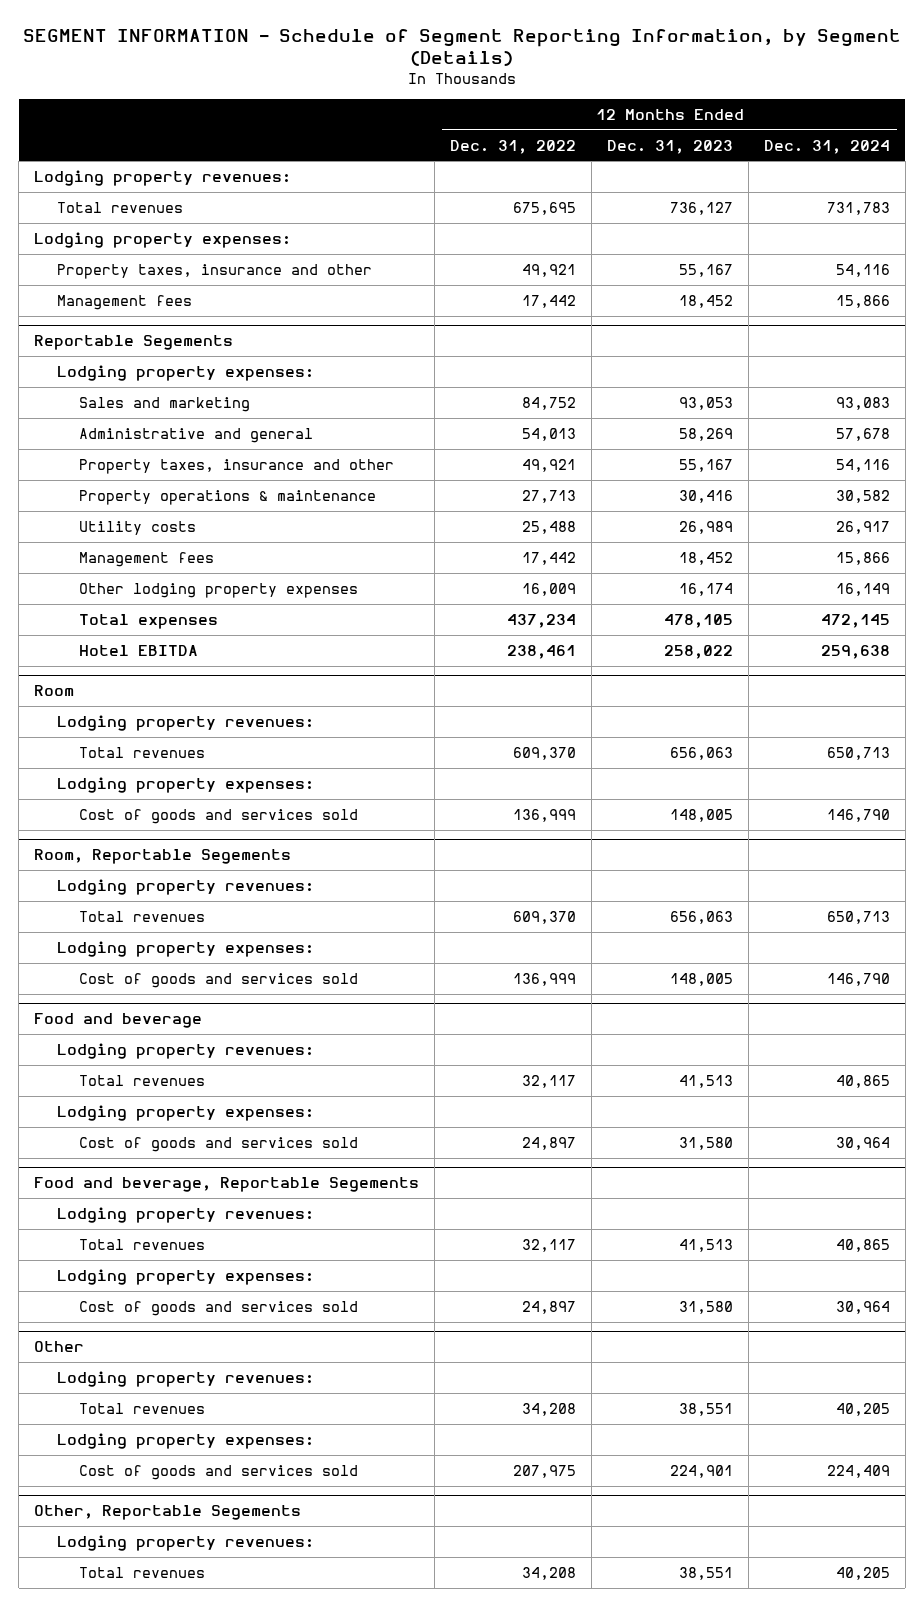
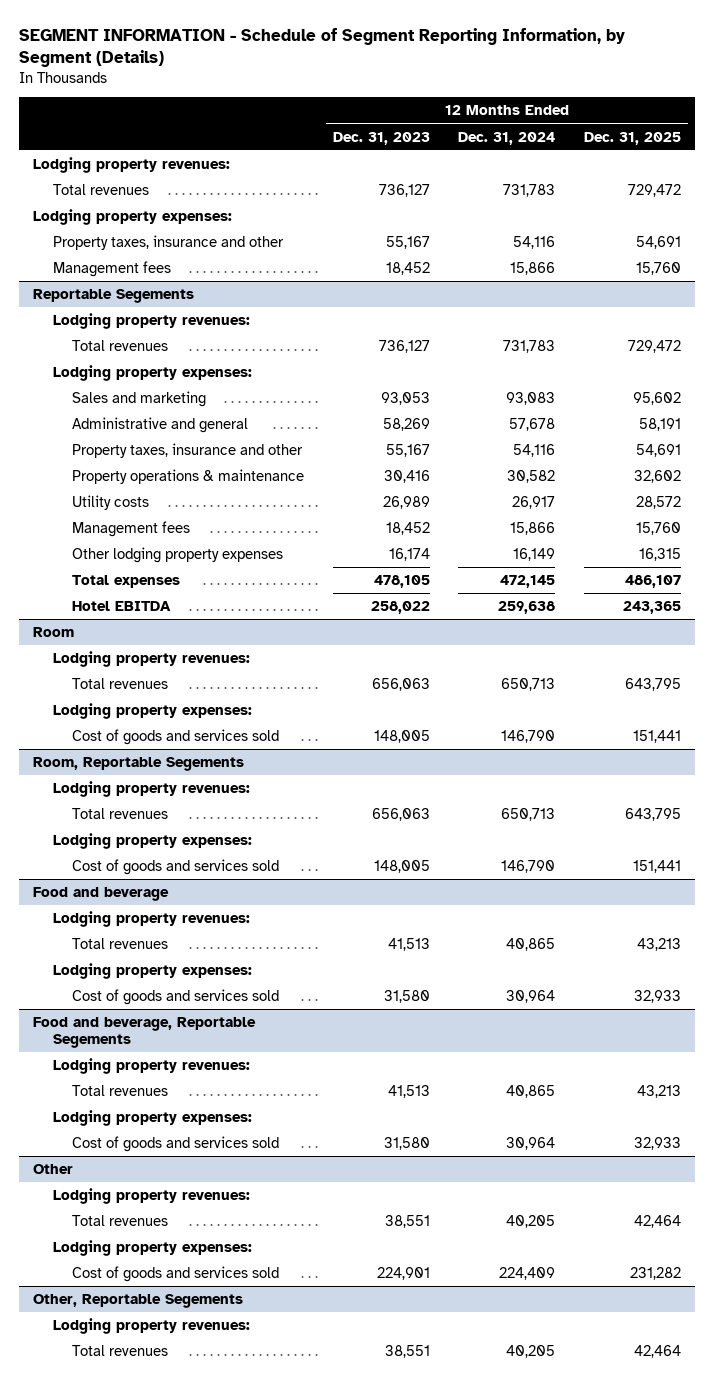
- | 12 Months Ended Dec. 31, 2022 | 12 Months Ended Dec. 31, 2023 | 12 Months Ended Dec. 31, 2024
+ | 12 Months Ended Dec. 31, 2023 | 12 Months Ended Dec. 31, 2024 | 12 Months Ended Dec. 31, 2025
@ Reportable Segements
+ Lodging property revenues:
+ Total revenues | 736,127 | 731,783 | 729,472

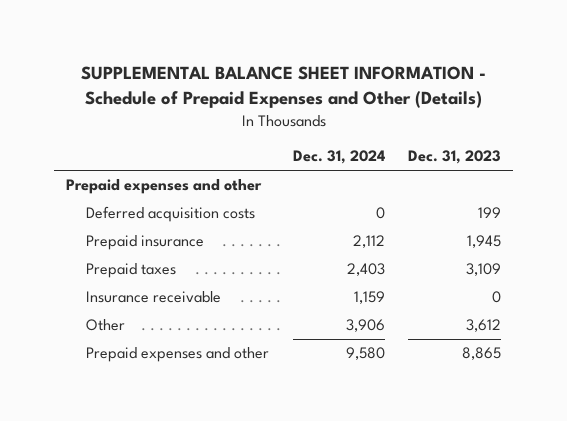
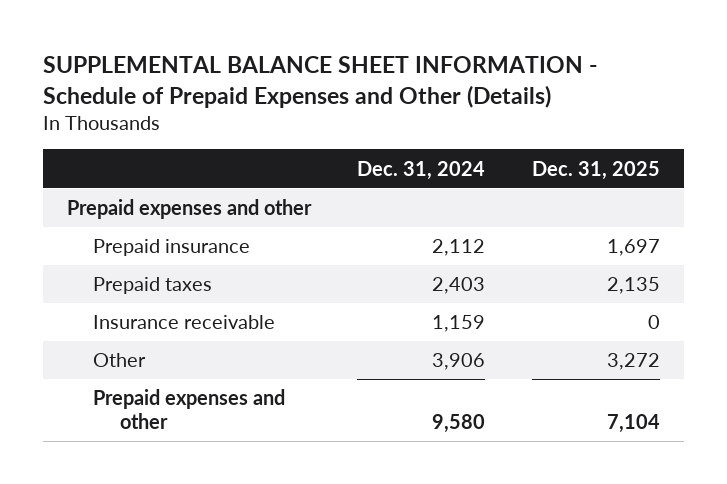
- | Dec. 31, 2024 | Dec. 31, 2023
+ | Dec. 31, 2024 | Dec. 31, 2025
- Deferred acquisition costs | 0 | 199

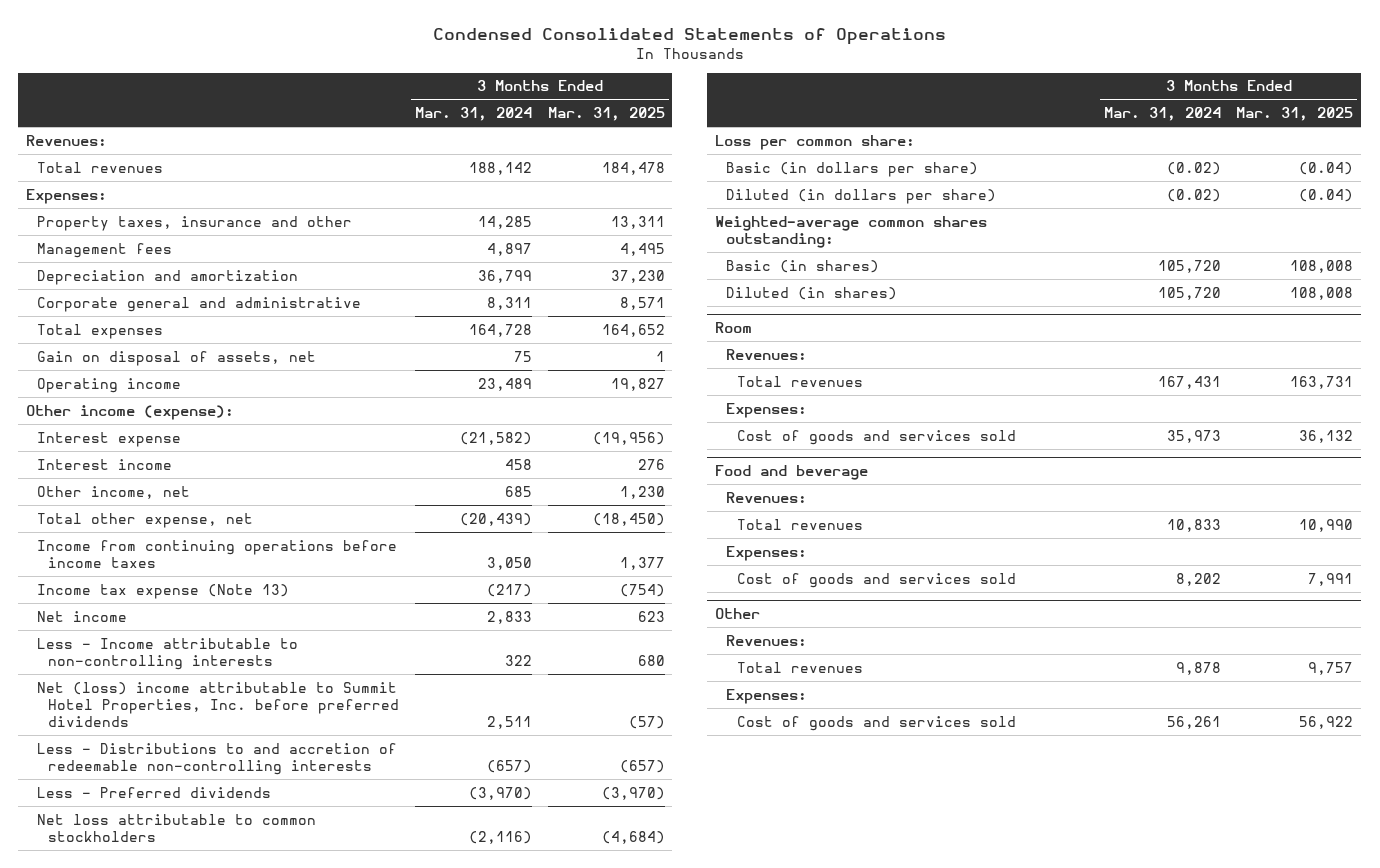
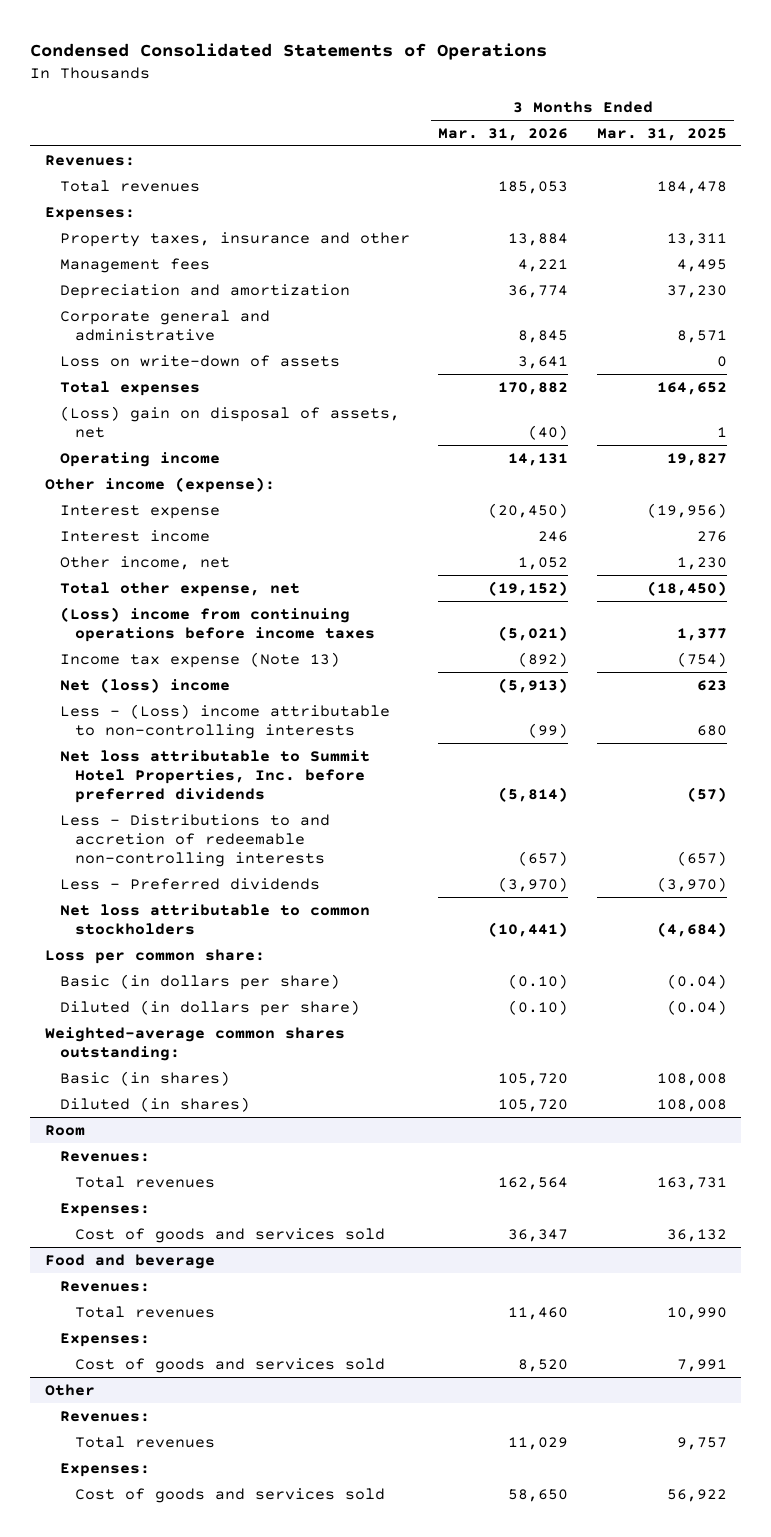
- | 3 Months Ended Mar. 31, 2024 | 3 Months Ended Mar. 31, 2025
+ | 3 Months Ended Mar. 31, 2026 | 3 Months Ended Mar. 31, 2025
+ Loss on write-down of assets | 3,641 | 0
- Gain on disposal of assets, net | 75 | 1
+ (Loss) gain on disposal of assets, net | (40) | 1
- Income from continuing operations before income taxes | 3,050 | 1,377
+ (Loss) income from continuing operations before income taxes | (5,021) | 1,377
- Net income | 2,833 | 623
- Less - Income attributable to non-controlling interests | 322 | 680
- Net (loss) income attributable to Summit Hotel Properties, Inc. before preferred dividends | 2,511 | (57)
+ Net (loss) income | (5,913) | 623
+ Less - (Loss) income attributable to non-controlling interests | (99) | 680
+ Net loss attributable to Summit Hotel Properties, Inc. before preferred dividends | (5,814) | (57)

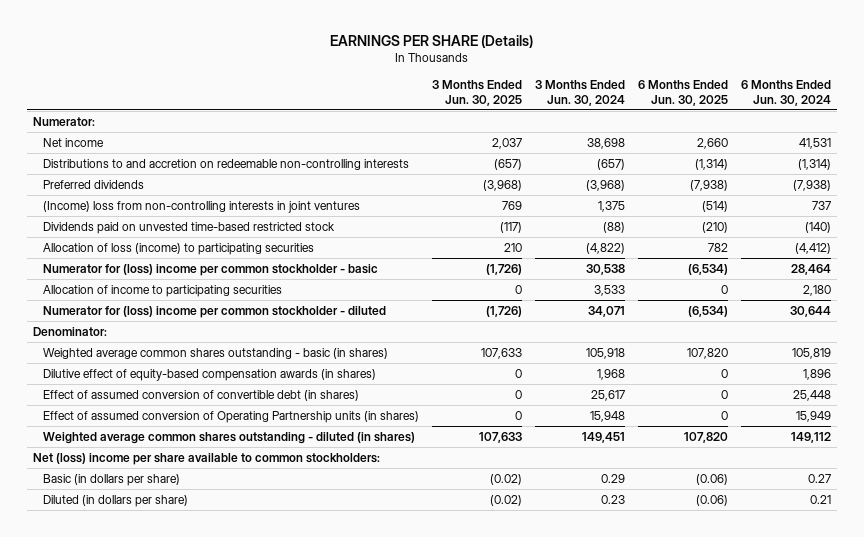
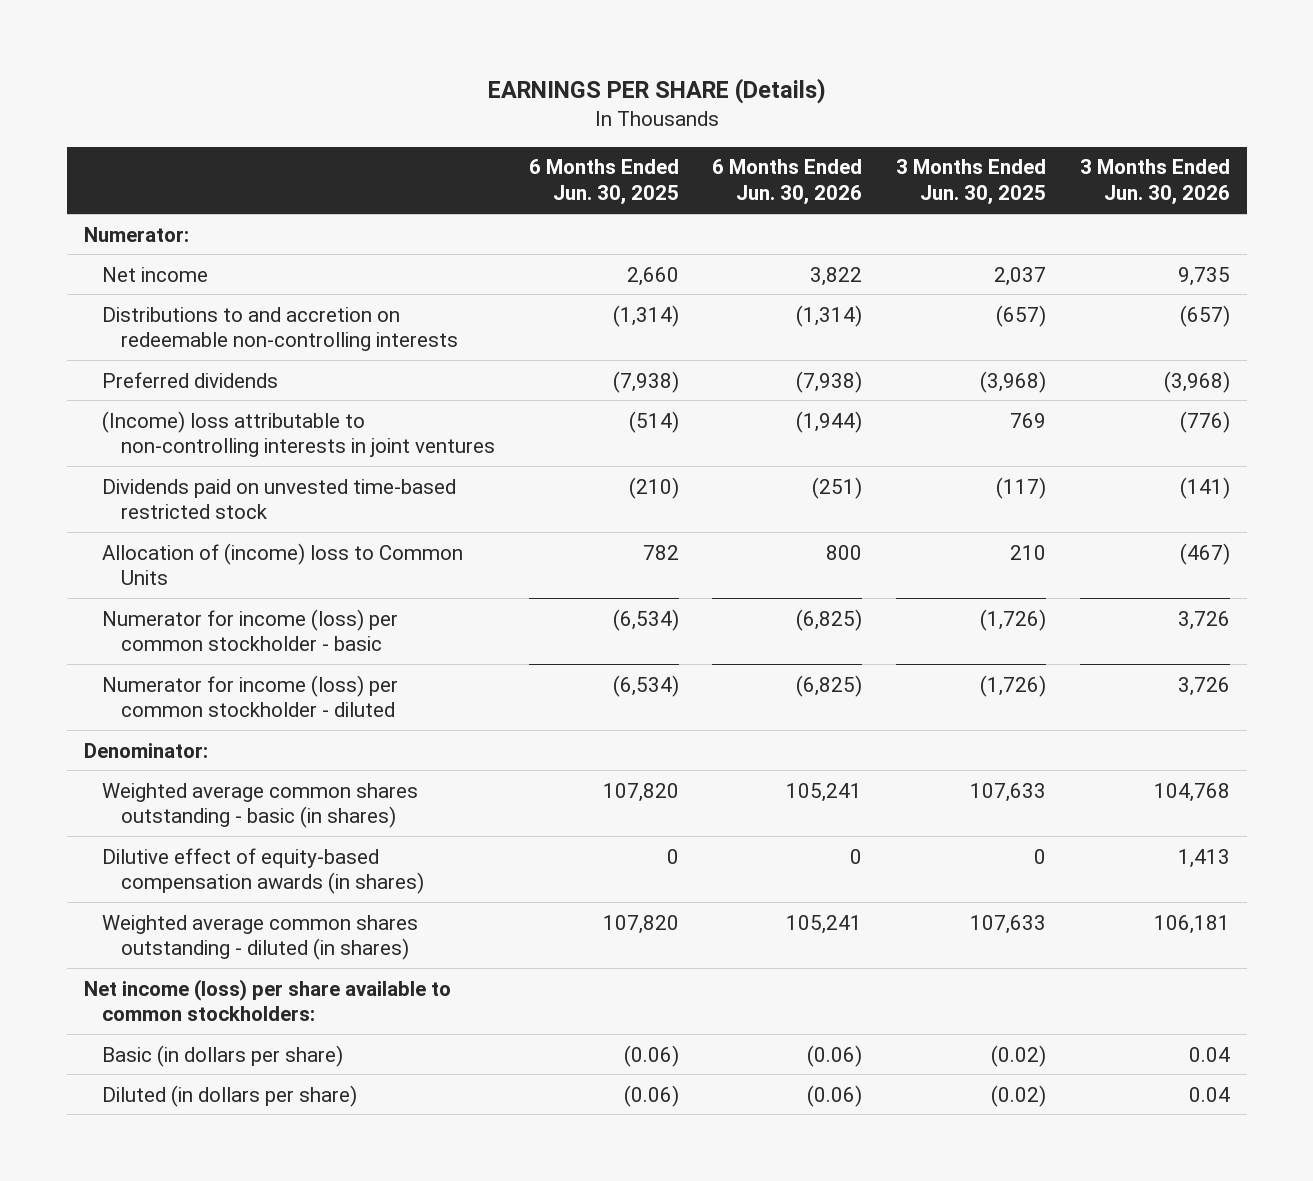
- | 3 Months Ended Jun. 30, 2025 | 3 Months Ended Jun. 30, 2024 | 6 Months Ended Jun. 30, 2025 | 6 Months Ended Jun. 30, 2024
+ | 6 Months Ended Jun. 30, 2025 | 6 Months Ended Jun. 30, 2026 | 3 Months Ended Jun. 30, 2025 | 3 Months Ended Jun. 30, 2026
- (Income) loss from non-controlling interests in joint ventures | 769 | 1,375 | (514) | 737
+ (Income) loss attributable to non-controlling interests in joint ventures | (514) | (1,944) | 769 | (776)
- Allocation of loss (income) to participating securities | 210 | (4,822) | 782 | (4,412)
- Numerator for (loss) income per common stockholder - basic | (1,726) | 30,538 | (6,534) | 28,464
- Allocation of income to participating securities | 0 | 3,533 | 0 | 2,180
- Numerator for (loss) income per common stockholder - diluted | (1,726) | 34,071 | (6,534) | 30,644
+ Allocation of (income) loss to Common Units | 782 | 800 | 210 | (467)
+ Numerator for income (loss) per common stockholder - basic | (6,534) | (6,825) | (1,726) | 3,726
+ Numerator for income (loss) per common stockholder - diluted | (6,534) | (6,825) | (1,726) | 3,726
- Effect of assumed conversion of convertible debt (in shares) | 0 | 25,617 | 0 | 25,448
- Effect of assumed conversion of Operating Partnership units (in shares) | 0 | 15,948 | 0 | 15,949
- Net (loss) income per share available to common stockholders:
+ Net income (loss) per share available to common stockholders:

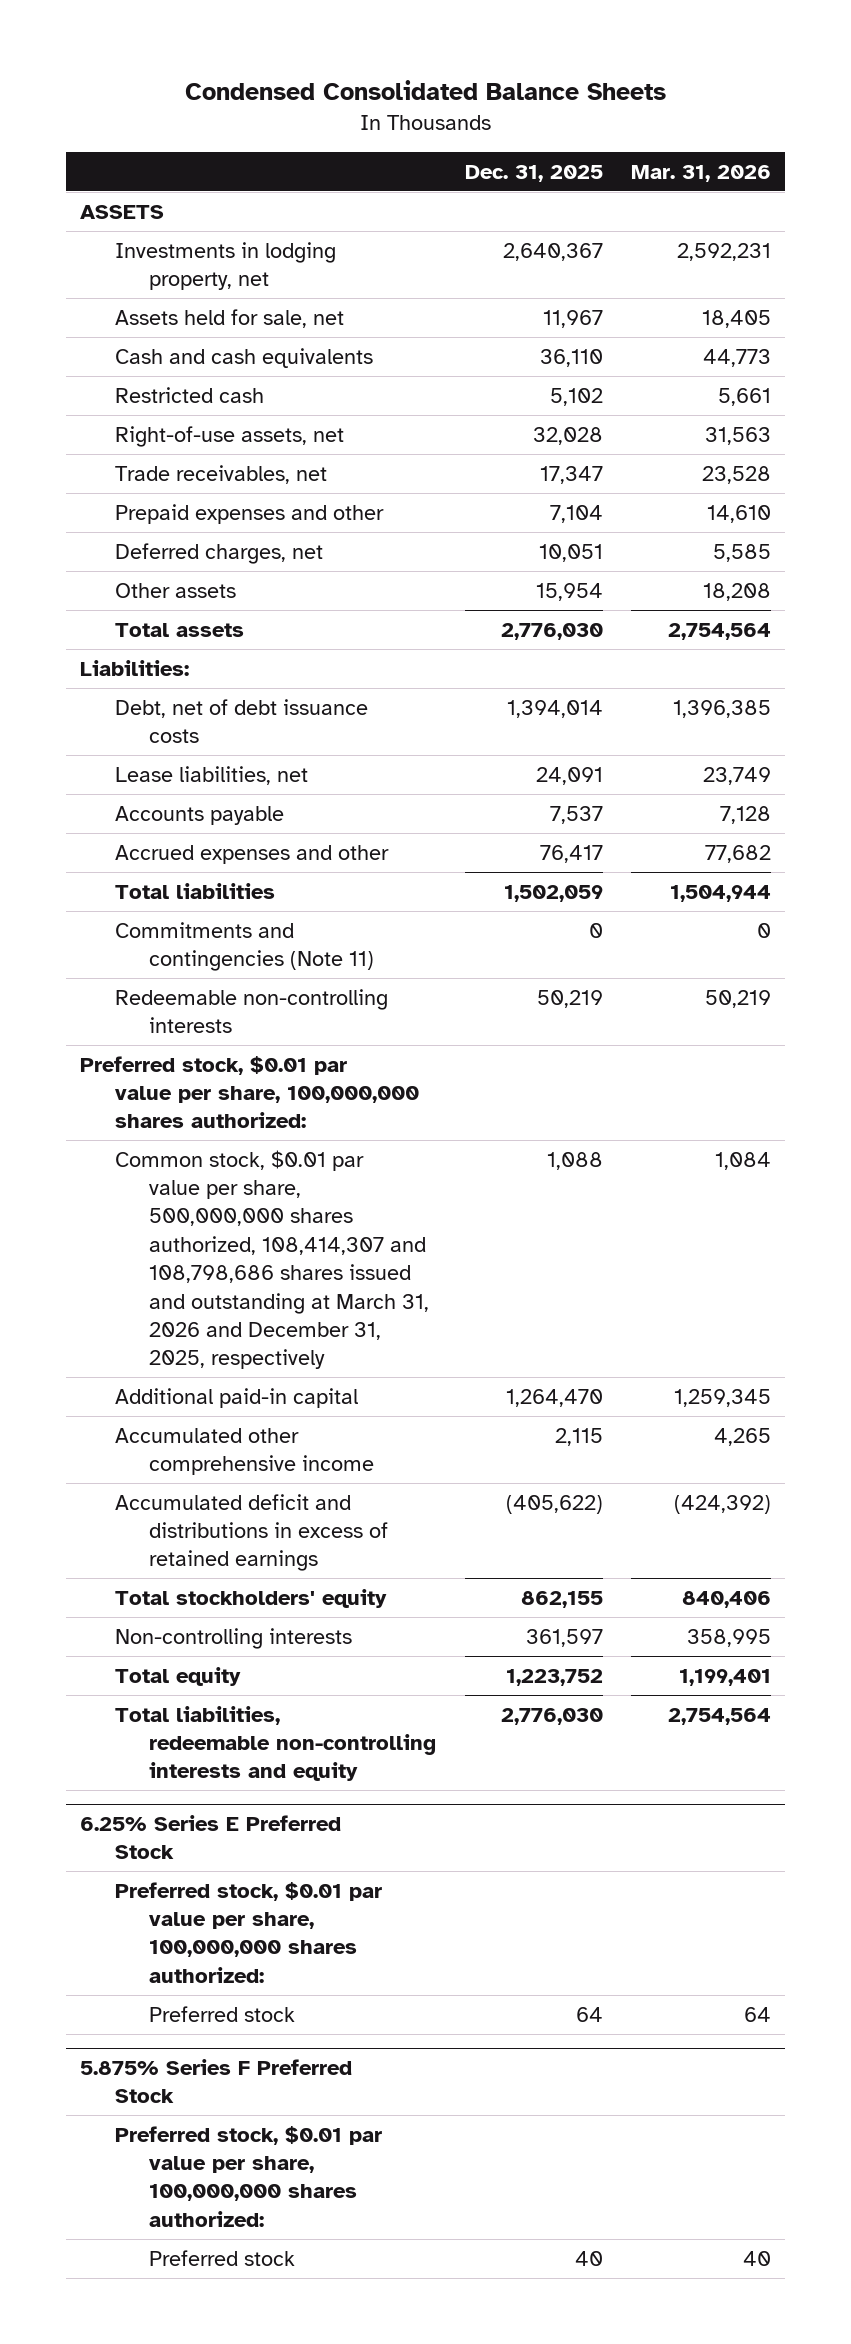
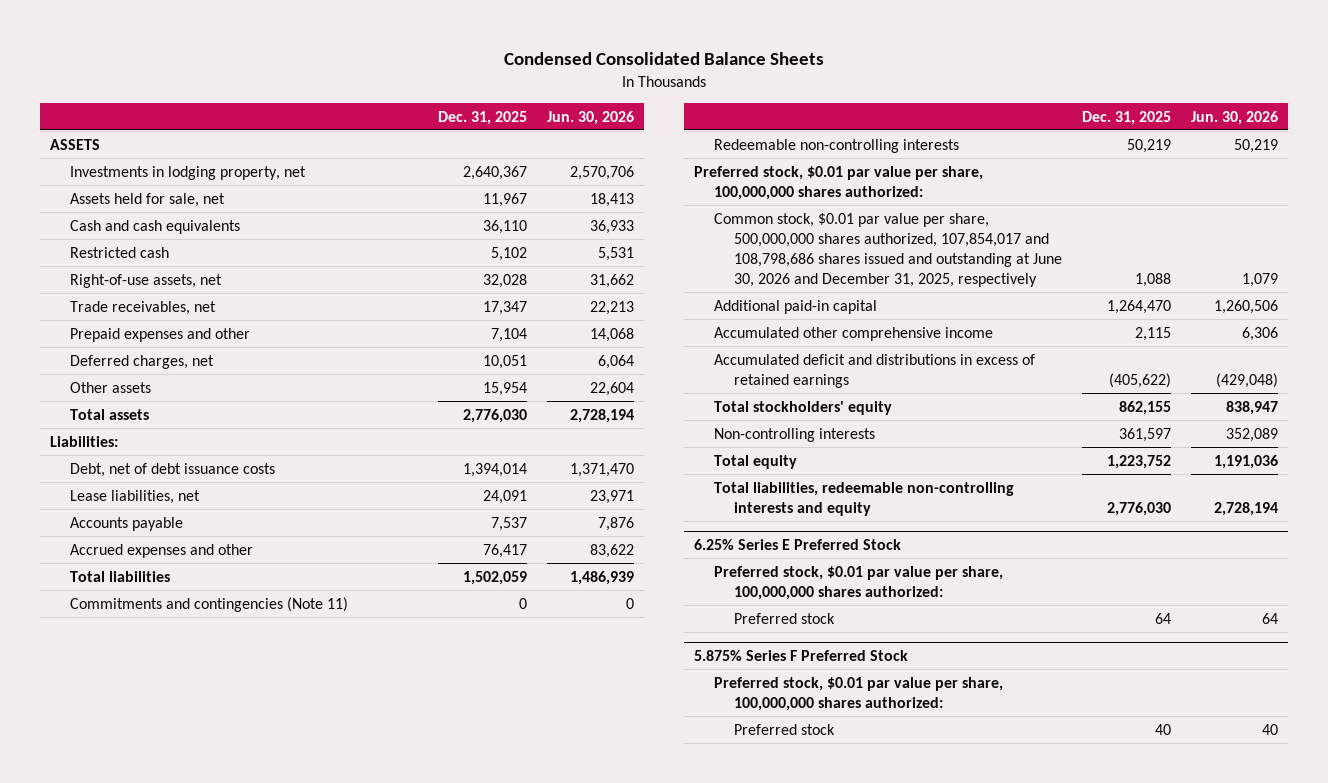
- | Dec. 31, 2025 | Mar. 31, 2026
+ | Dec. 31, 2025 | Jun. 30, 2026
- Common stock, $0.01 par value per share, 500,000,000 shares authorized, 108,414,307 and 108,798,686 shares issued and outstanding at March 31, 2026 and December 31, 2025, respectively | 1,088 | 1,084
+ Common stock, $0.01 par value per share, 500,000,000 shares authorized, 107,854,017 and 108,798,686 shares issued and outstanding at June 30, 2026 and December 31, 2025, respectively | 1,088 | 1,079

